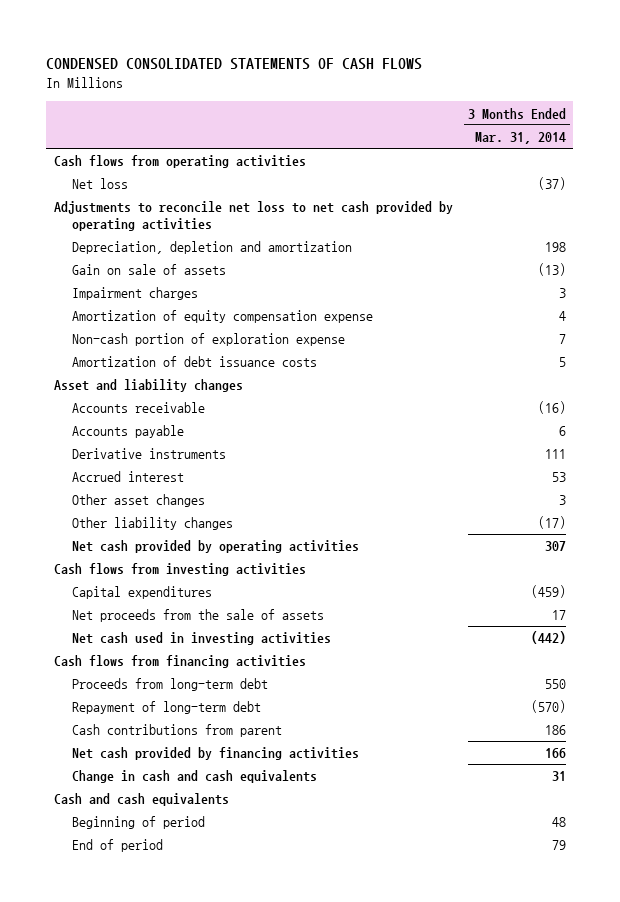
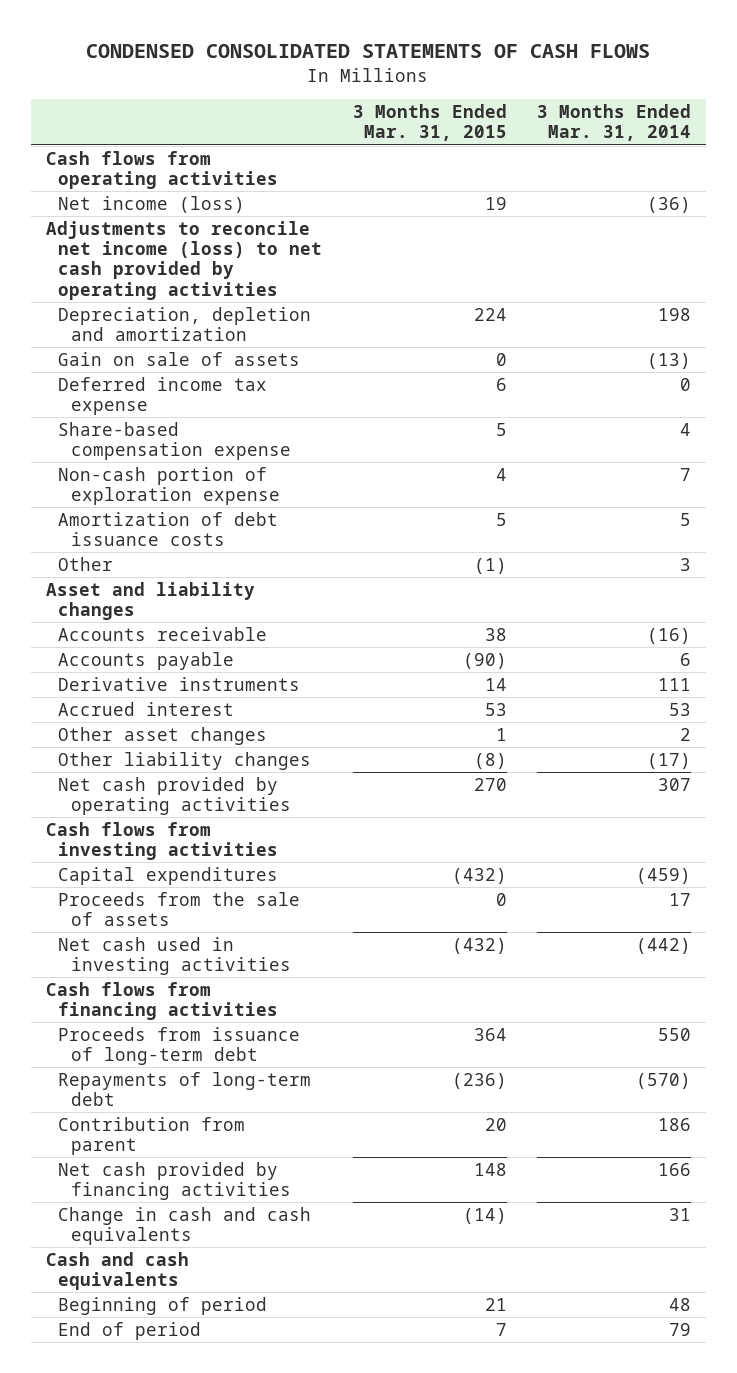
- | 3 Months Ended Mar. 31, 2014
+ | 3 Months Ended Mar. 31, 2015 | 3 Months Ended Mar. 31, 2014
- Net loss | (37)
- Adjustments to reconcile net loss to net cash provided by operating activities
+ Net income (loss) | 19 | (36)
+ Adjustments to reconcile net income (loss) to net cash provided by operating activities
- Impairment charges | 3
- Amortization of equity compensation expense | 4
+ Deferred income tax expense | 6 | 0
+ Share-based compensation expense | 5 | 4
+ Other | (1) | 3
- Other asset changes | 3
+ Other asset changes | 1 | 2
- Net proceeds from the sale of assets | 17
+ Proceeds from the sale of assets | 0 | 17
- Proceeds from long-term debt | 550
- Repayment of long-term debt | (570)
- Cash contributions from parent | 186
+ Proceeds from issuance of long-term debt | 364 | 550
+ Repayments of long-term debt | (236) | (570)
+ Contribution from parent | 20 | 186

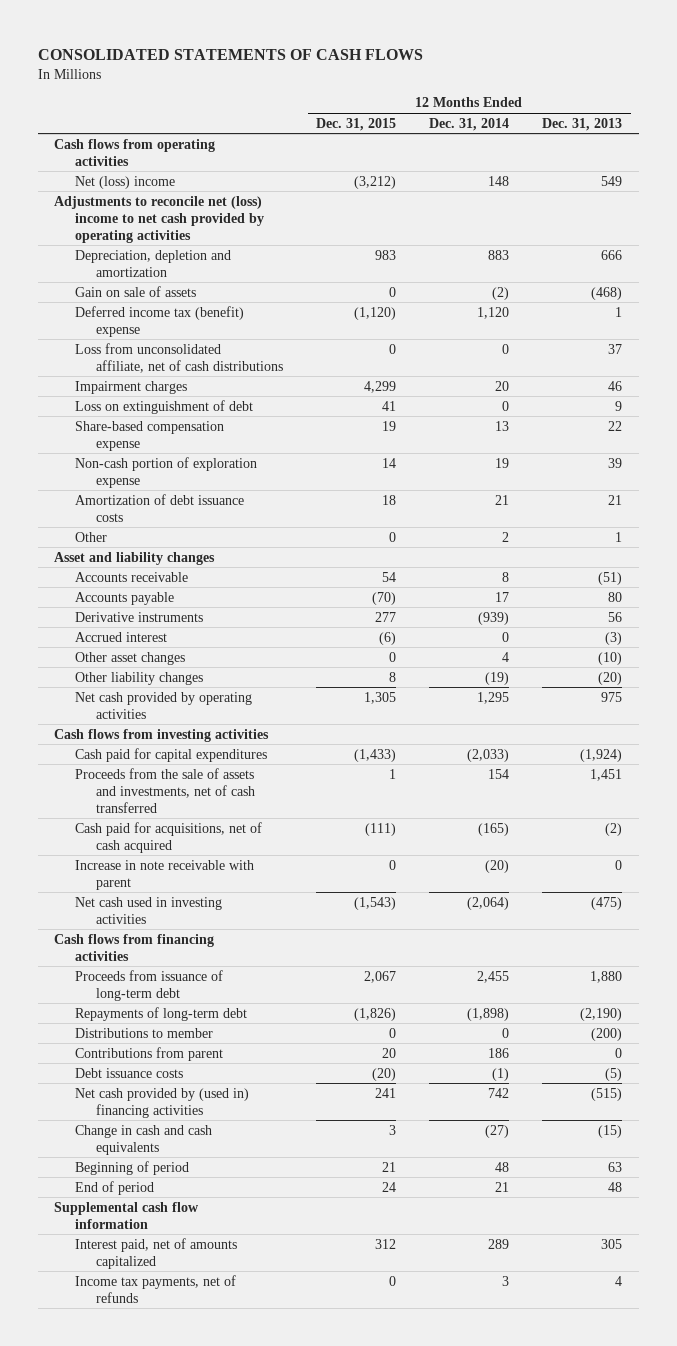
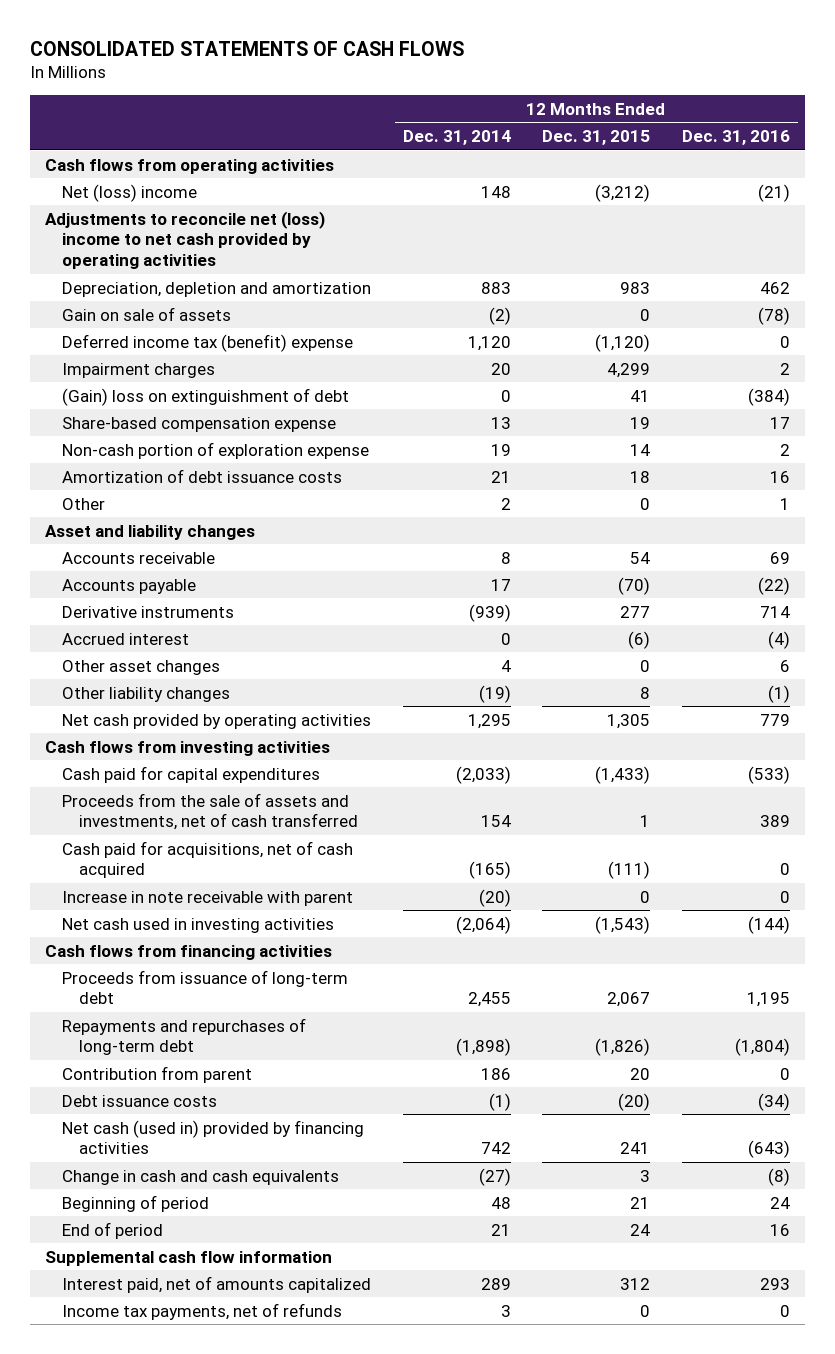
- | 12 Months Ended Dec. 31, 2015 | 12 Months Ended Dec. 31, 2014 | 12 Months Ended Dec. 31, 2013
+ | 12 Months Ended Dec. 31, 2014 | 12 Months Ended Dec. 31, 2015 | 12 Months Ended Dec. 31, 2016
- Loss from unconsolidated affiliate, net of cash distributions | 0 | 0 | 37
- Loss on extinguishment of debt | 41 | 0 | 9
+ (Gain) loss on extinguishment of debt | 0 | 41 | (384)
- Repayments of long-term debt | (1,826) | (1,898) | (2,190)
- Distributions to member | 0 | 0 | (200)
- Contributions from parent | 20 | 186 | 0
+ Repayments and repurchases of long-term debt | (1,898) | (1,826) | (1,804)
+ Contribution from parent | 186 | 20 | 0
- Net cash provided by (used in) financing activities | 241 | 742 | (515)
+ Net cash (used in) provided by financing activities | 742 | 241 | (643)

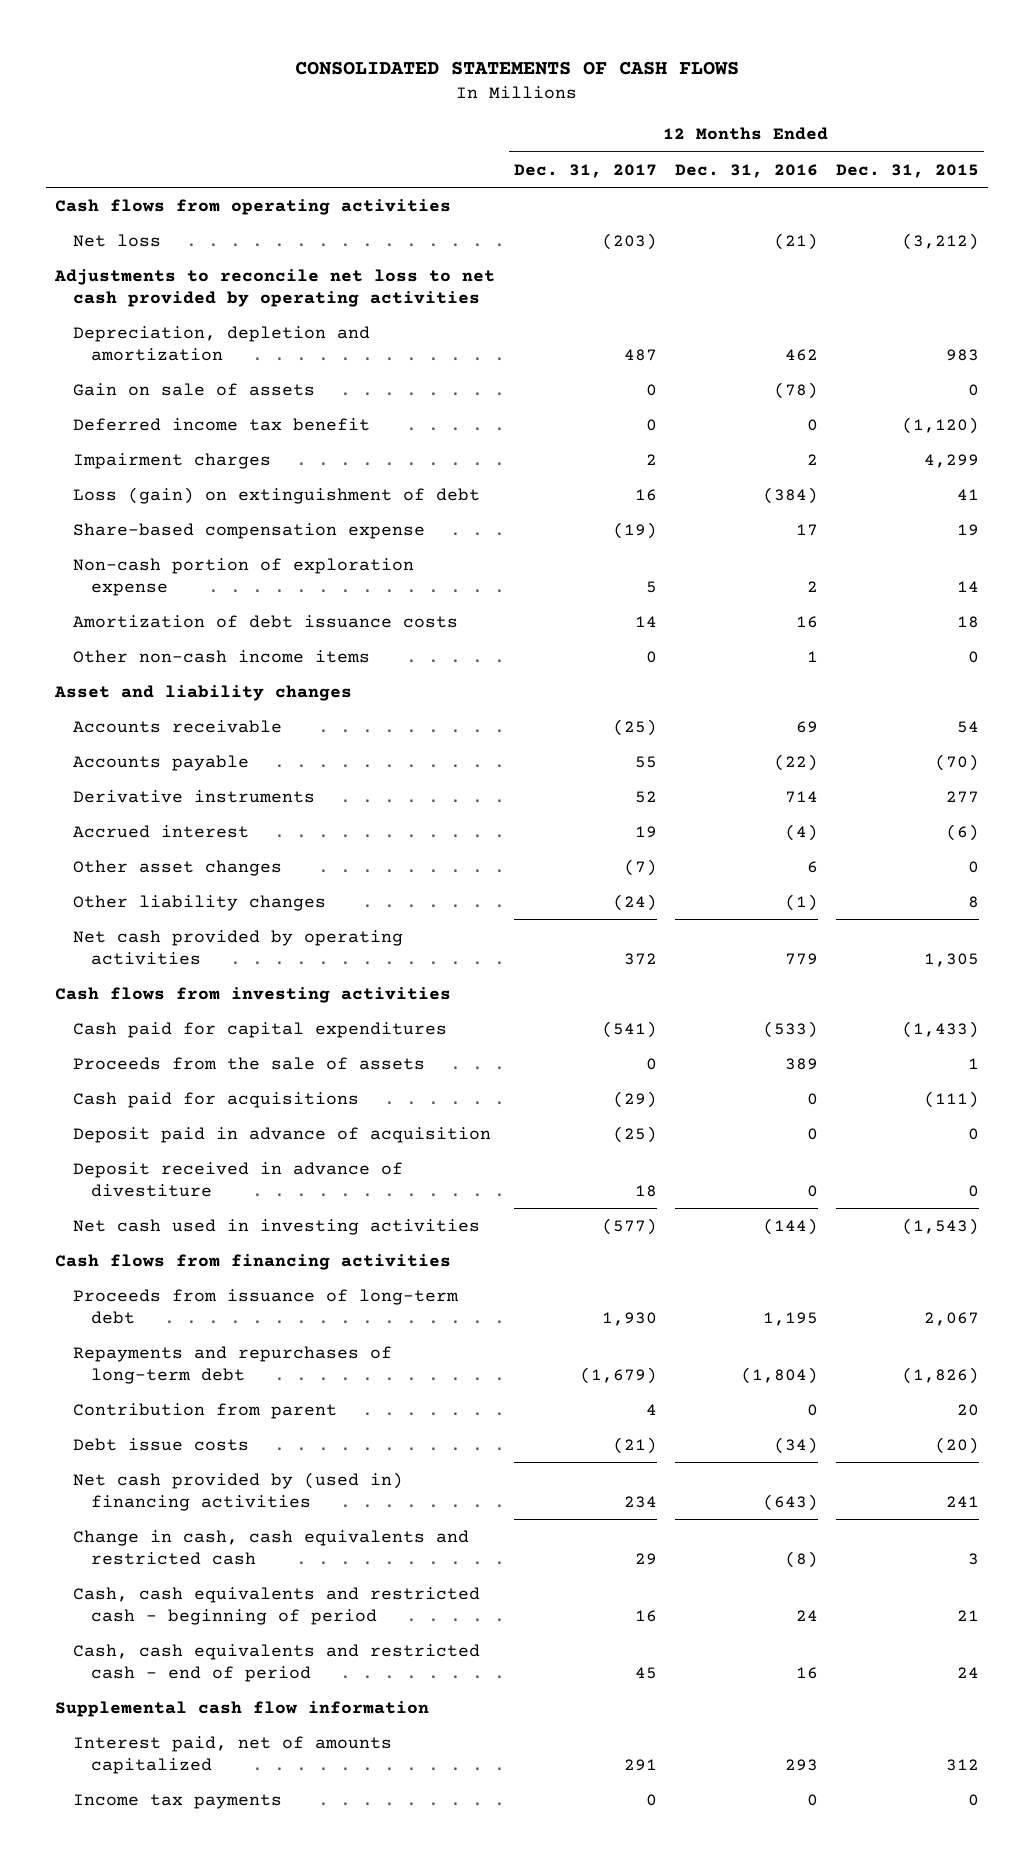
- | 12 Months Ended Dec. 31, 2014 | 12 Months Ended Dec. 31, 2015 | 12 Months Ended Dec. 31, 2016
+ | 12 Months Ended Dec. 31, 2017 | 12 Months Ended Dec. 31, 2016 | 12 Months Ended Dec. 31, 2015
- Net (loss) income | 148 | (3,212) | (21)
- Adjustments to reconcile net (loss) income to net cash provided by operating activities
+ Net loss | (203) | (21) | (3,212)
+ Adjustments to reconcile net loss to net cash provided by operating activities
- Deferred income tax (benefit) expense | 1,120 | (1,120) | 0
+ Deferred income tax benefit | 0 | 0 | (1,120)
- (Gain) loss on extinguishment of debt | 0 | 41 | (384)
+ Loss (gain) on extinguishment of debt | 16 | (384) | 41
- Other | 2 | 0 | 1
+ Other non-cash income items | 0 | 1 | 0
- Proceeds from the sale of assets and investments, net of cash transferred | 154 | 1 | 389
- Cash paid for acquisitions, net of cash acquired | (165) | (111) | 0
- Increase in note receivable with parent | (20) | 0 | 0
+ Proceeds from the sale of assets | 0 | 389 | 1
+ Cash paid for acquisitions | (29) | 0 | (111)
+ Deposit paid in advance of acquisition | (25) | 0 | 0
+ Deposit received in advance of divestiture | 18 | 0 | 0
- Debt issuance costs | (1) | (20) | (34)
- Net cash (used in) provided by financing activities | 742 | 241 | (643)
- Change in cash and cash equivalents | (27) | 3 | (8)
- Beginning of period | 48 | 21 | 24
- End of period | 21 | 24 | 16
+ Debt issue costs | (21) | (34) | (20)
+ Net cash provided by (used in) financing activities | 234 | (643) | 241
+ Change in cash, cash equivalents and restricted cash | 29 | (8) | 3
+ Cash, cash equivalents and restricted cash - beginning of period | 16 | 24 | 21
+ Cash, cash equivalents and restricted cash - end of period | 45 | 16 | 24
- Income tax payments, net of refunds | 3 | 0 | 0
+ Income tax payments | 0 | 0 | 0

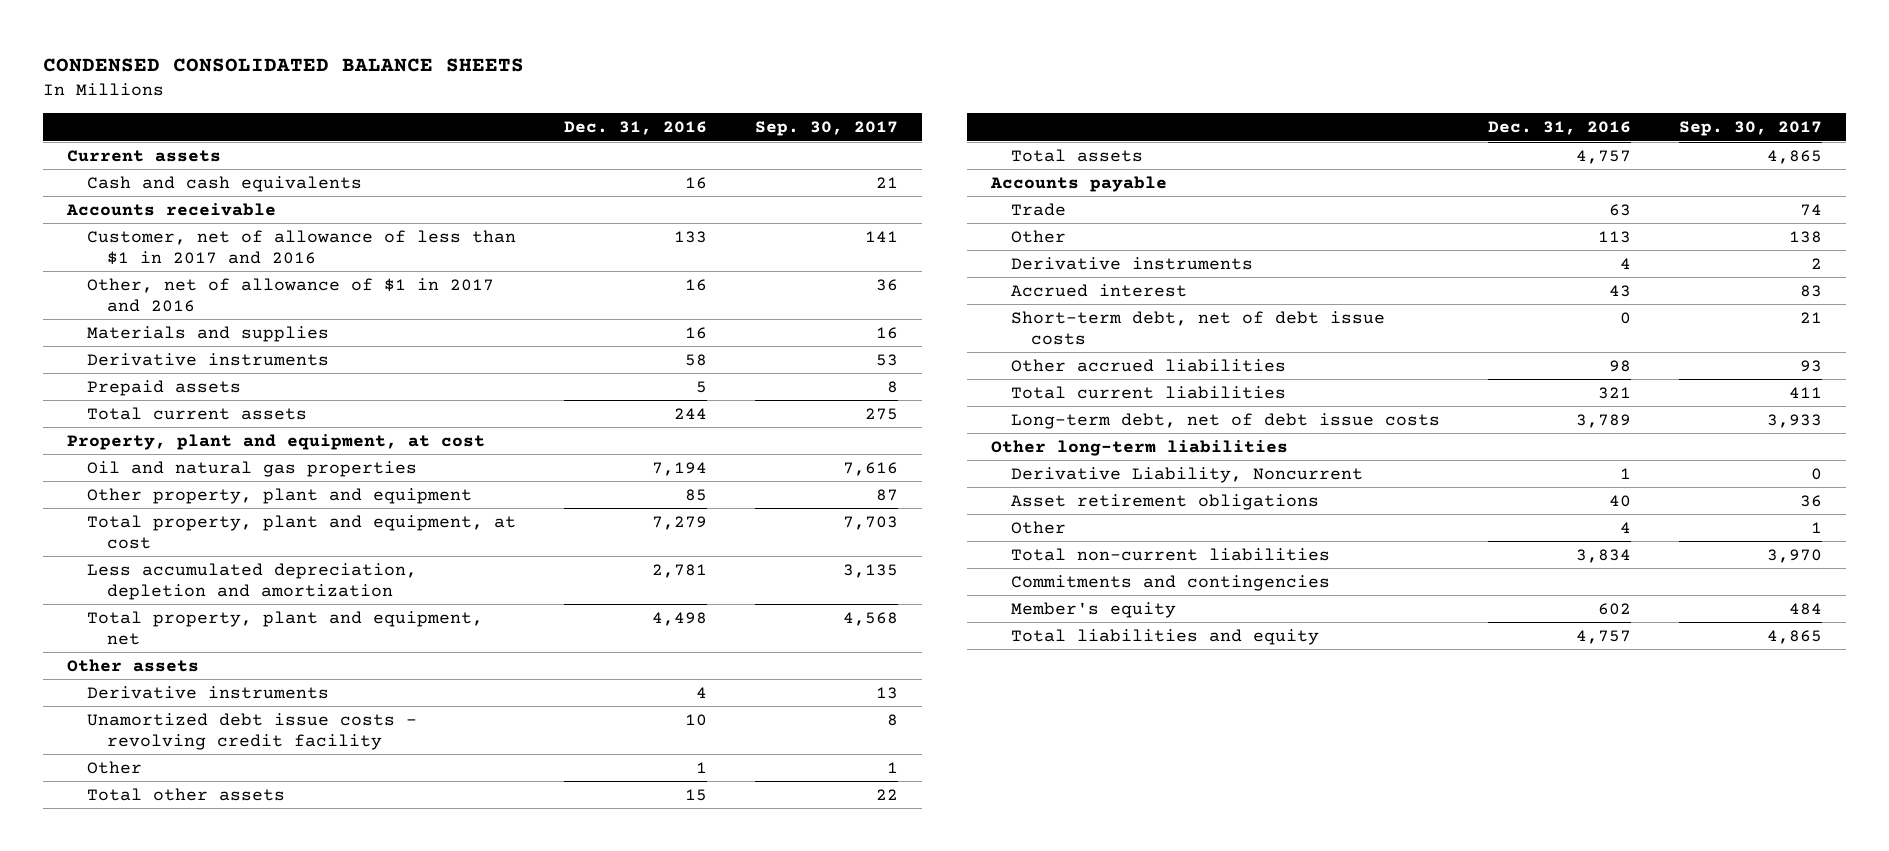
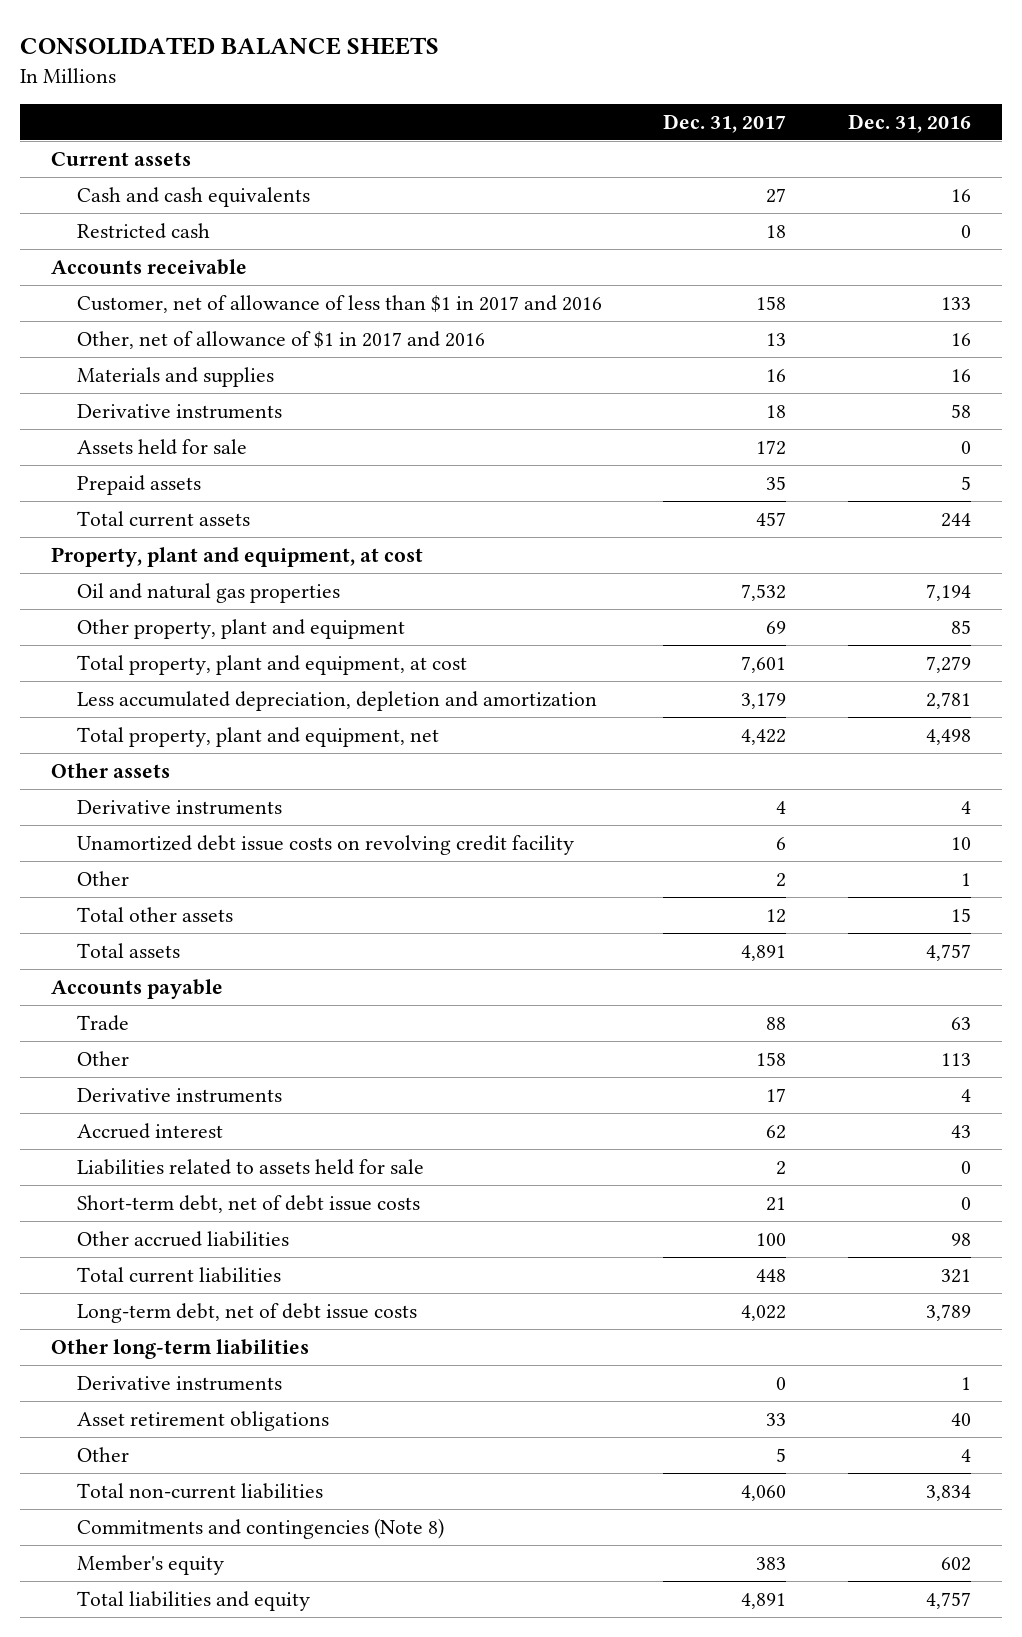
- CONDENSED CONSOLIDATED BALANCE SHEETS
+ CONSOLIDATED BALANCE SHEETS
- | Dec. 31, 2016 | Sep. 30, 2017
+ | Dec. 31, 2017 | Dec. 31, 2016
+ Restricted cash | 18 | 0
+ Assets held for sale | 172 | 0
- Unamortized debt issue costs - revolving credit facility | 10 | 8
+ Unamortized debt issue costs on revolving credit facility | 6 | 10
+ Liabilities related to assets held for sale | 2 | 0
- Derivative Liability, Noncurrent | 1 | 0
+ Derivative instruments | 0 | 1
- Commitments and contingencies
+ Commitments and contingencies (Note 8)

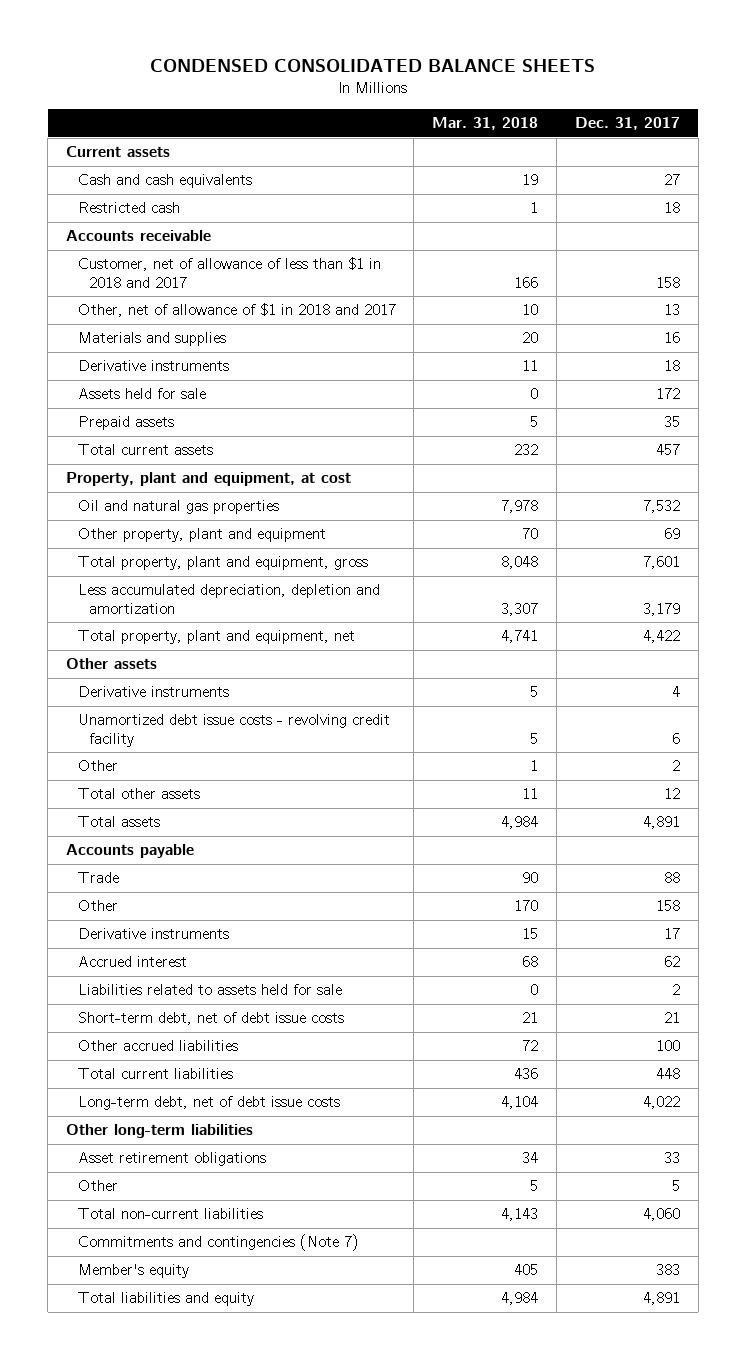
- CONSOLIDATED BALANCE SHEETS
+ CONDENSED CONSOLIDATED BALANCE SHEETS
- | Dec. 31, 2017 | Dec. 31, 2016
+ | Mar. 31, 2018 | Dec. 31, 2017
- Customer, net of allowance of less than $1 in 2017 and 2016 | 158 | 133
- Other, net of allowance of $1 in 2017 and 2016 | 13 | 16
+ Customer, net of allowance of less than $1 in 2018 and 2017 | 166 | 158
+ Other, net of allowance of $1 in 2018 and 2017 | 10 | 13
- Total property, plant and equipment, at cost | 7,601 | 7,279
+ Total property, plant and equipment, gross | 8,048 | 7,601
- Unamortized debt issue costs on revolving credit facility | 6 | 10
+ Unamortized debt issue costs - revolving credit facility | 5 | 6
- Derivative instruments | 0 | 1
- Commitments and contingencies (Note 8)
+ Commitments and contingencies (Note 7)

